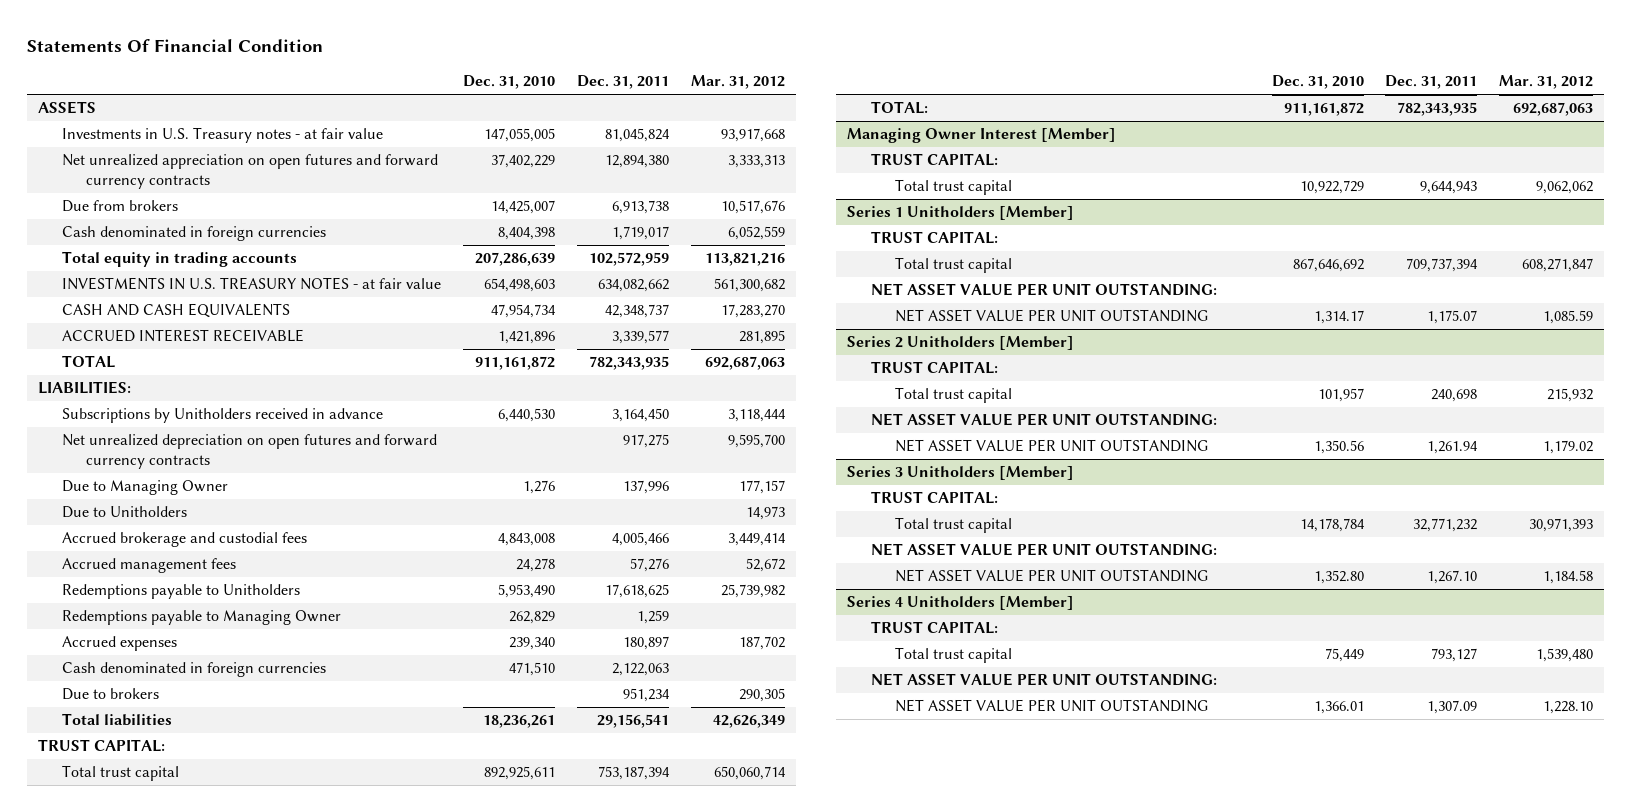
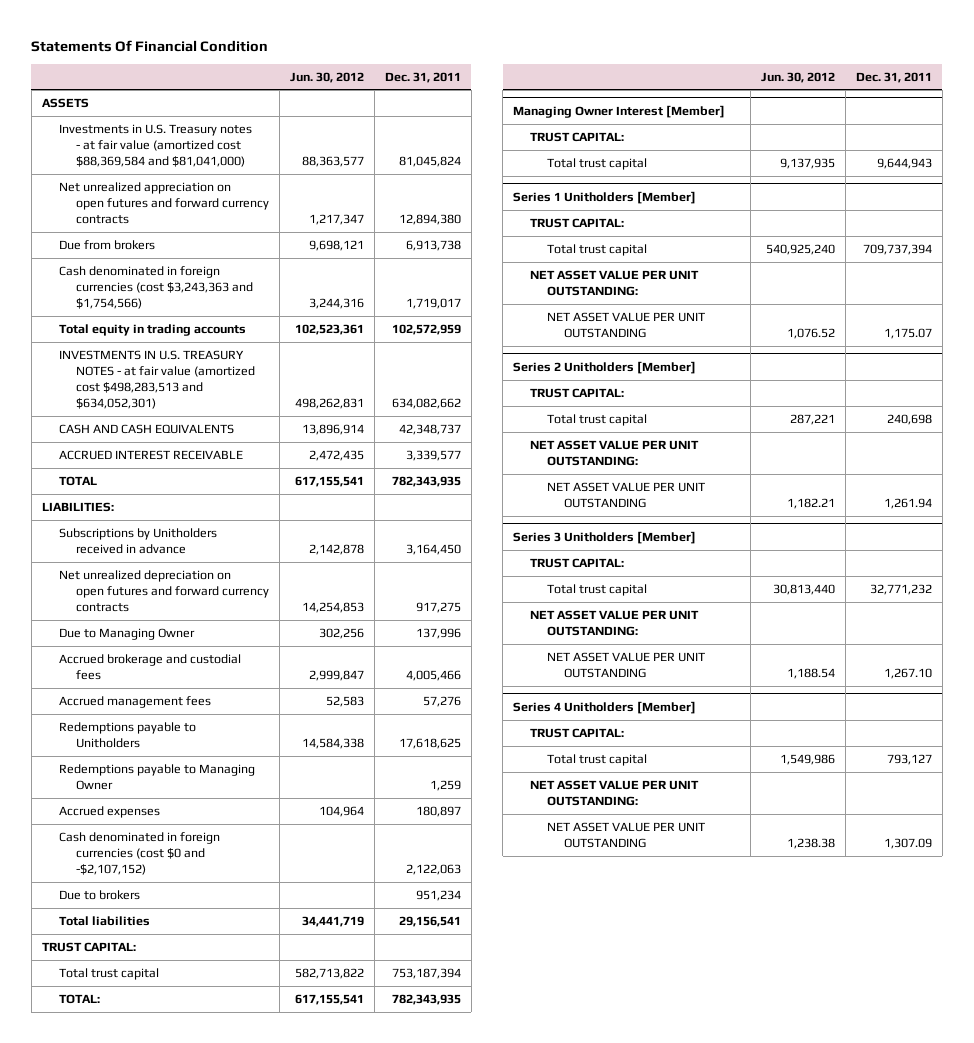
- | Dec. 31, 2010 | Dec. 31, 2011 | Mar. 31, 2012
+ | Jun. 30, 2012 | Dec. 31, 2011
- Investments in U.S. Treasury notes - at fair value | 147,055,005 | 81,045,824 | 93,917,668
+ Investments in U.S. Treasury notes - at fair value (amortized cost $88,369,584 and $81,041,000) | 88,363,577 | 81,045,824
- Cash denominated in foreign currencies | 8,404,398 | 1,719,017 | 6,052,559
+ Cash denominated in foreign currencies (cost $3,243,363 and $1,754,566) | 3,244,316 | 1,719,017
- INVESTMENTS IN U.S. TREASURY NOTES - at fair value | 654,498,603 | 634,082,662 | 561,300,682
+ INVESTMENTS IN U.S. TREASURY NOTES - at fair value (amortized cost $498,283,513 and $634,052,301) | 498,262,831 | 634,082,662
- Due to Unitholders | | | 14,973
- Cash denominated in foreign currencies | 471,510 | 2,122,063 |
+ Cash denominated in foreign currencies (cost $0 and -$2,107,152) | | 2,122,063

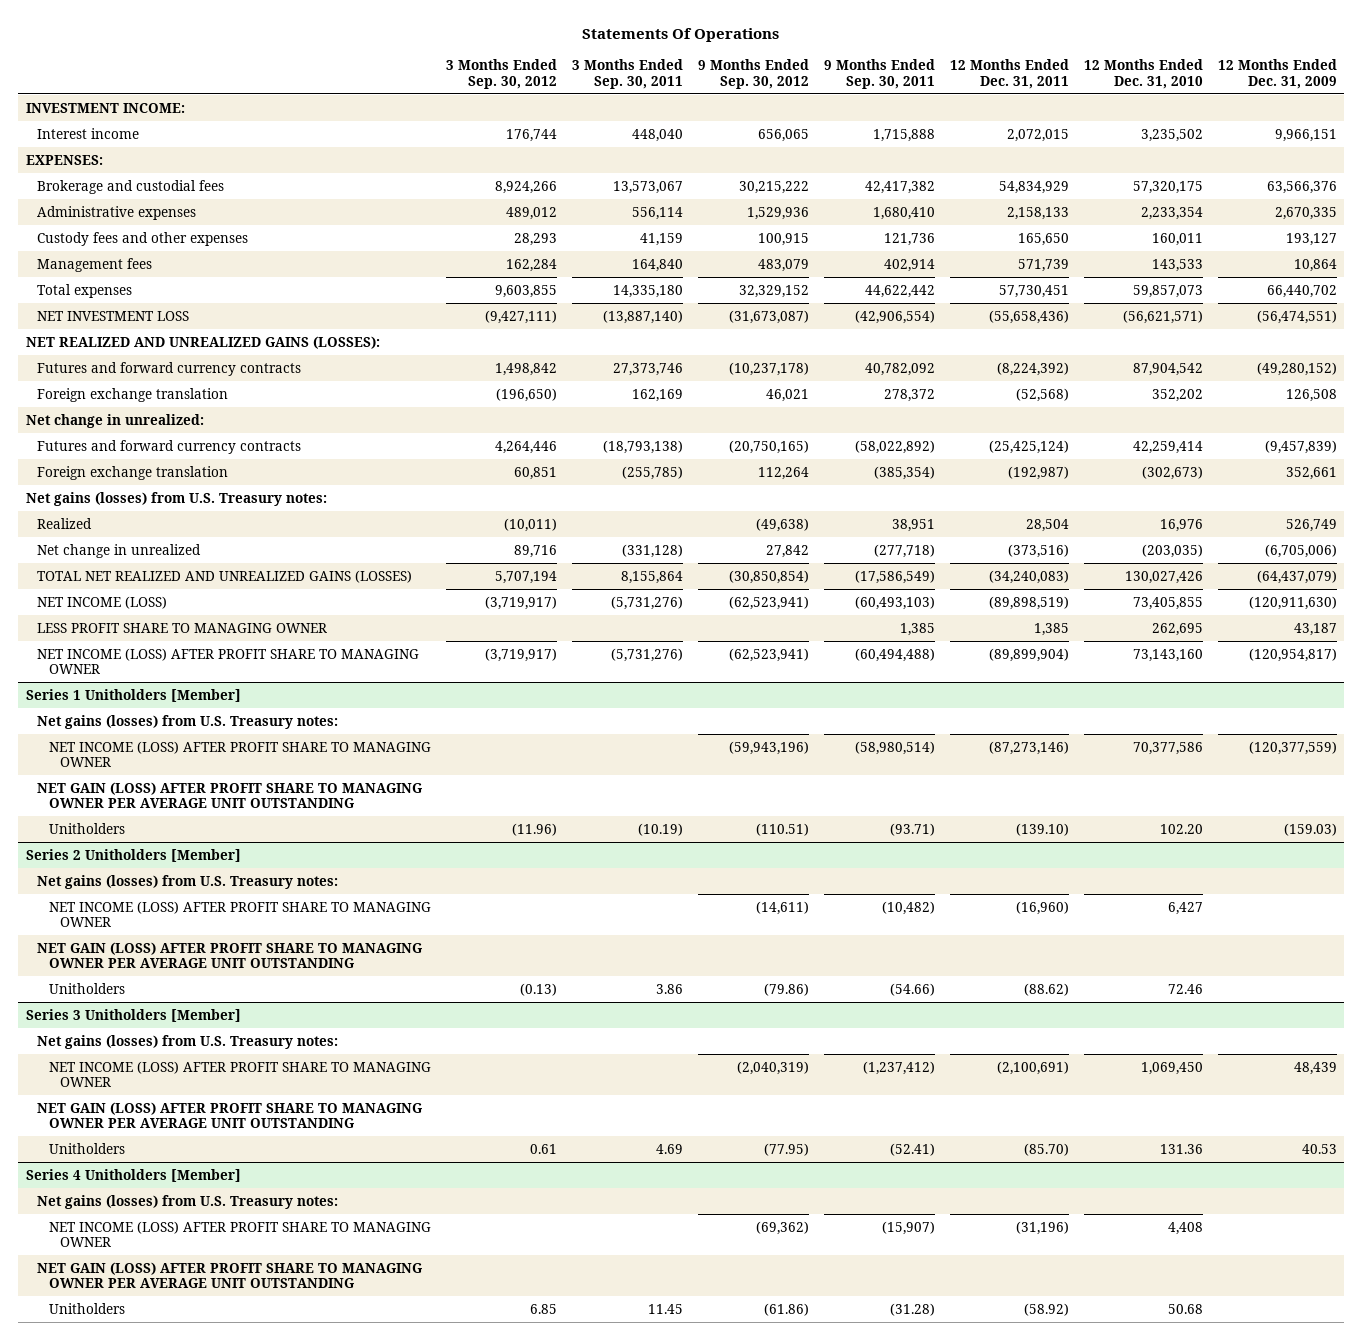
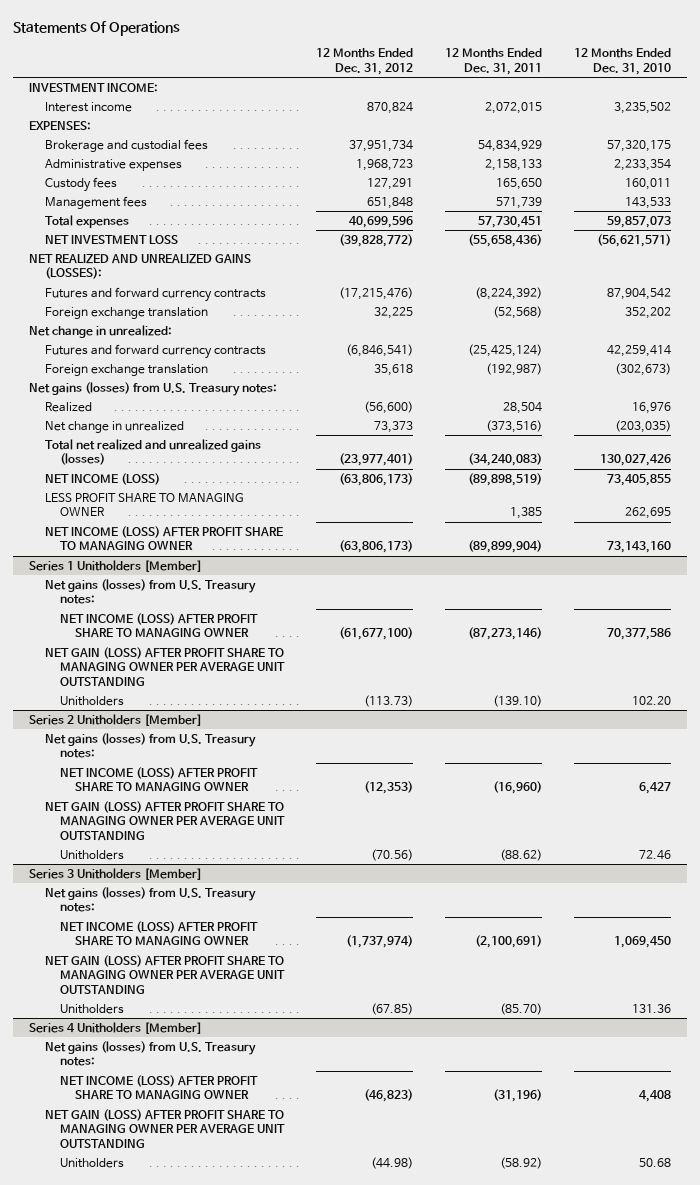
- | 3 Months Ended Sep. 30, 2012 | 3 Months Ended Sep. 30, 2011 | 9 Months Ended Sep. 30, 2012 | 9 Months Ended Sep. 30, 2011 | 12 Months Ended Dec. 31, 2011 | 12 Months Ended Dec. 31, 2010 | 12 Months Ended Dec. 31, 2009
+ | 12 Months Ended Dec. 31, 2012 | 12 Months Ended Dec. 31, 2011 | 12 Months Ended Dec. 31, 2010
- Custody fees and other expenses | 28,293 | 41,159 | 100,915 | 121,736 | 165,650 | 160,011 | 193,127
+ Custody fees | 127,291 | 165,650 | 160,011
- TOTAL NET REALIZED AND UNREALIZED GAINS (LOSSES) | 5,707,194 | 8,155,864 | (30,850,854) | (17,586,549) | (34,240,083) | 130,027,426 | (64,437,079)
+ Total net realized and unrealized gains (losses) | (23,977,401) | (34,240,083) | 130,027,426

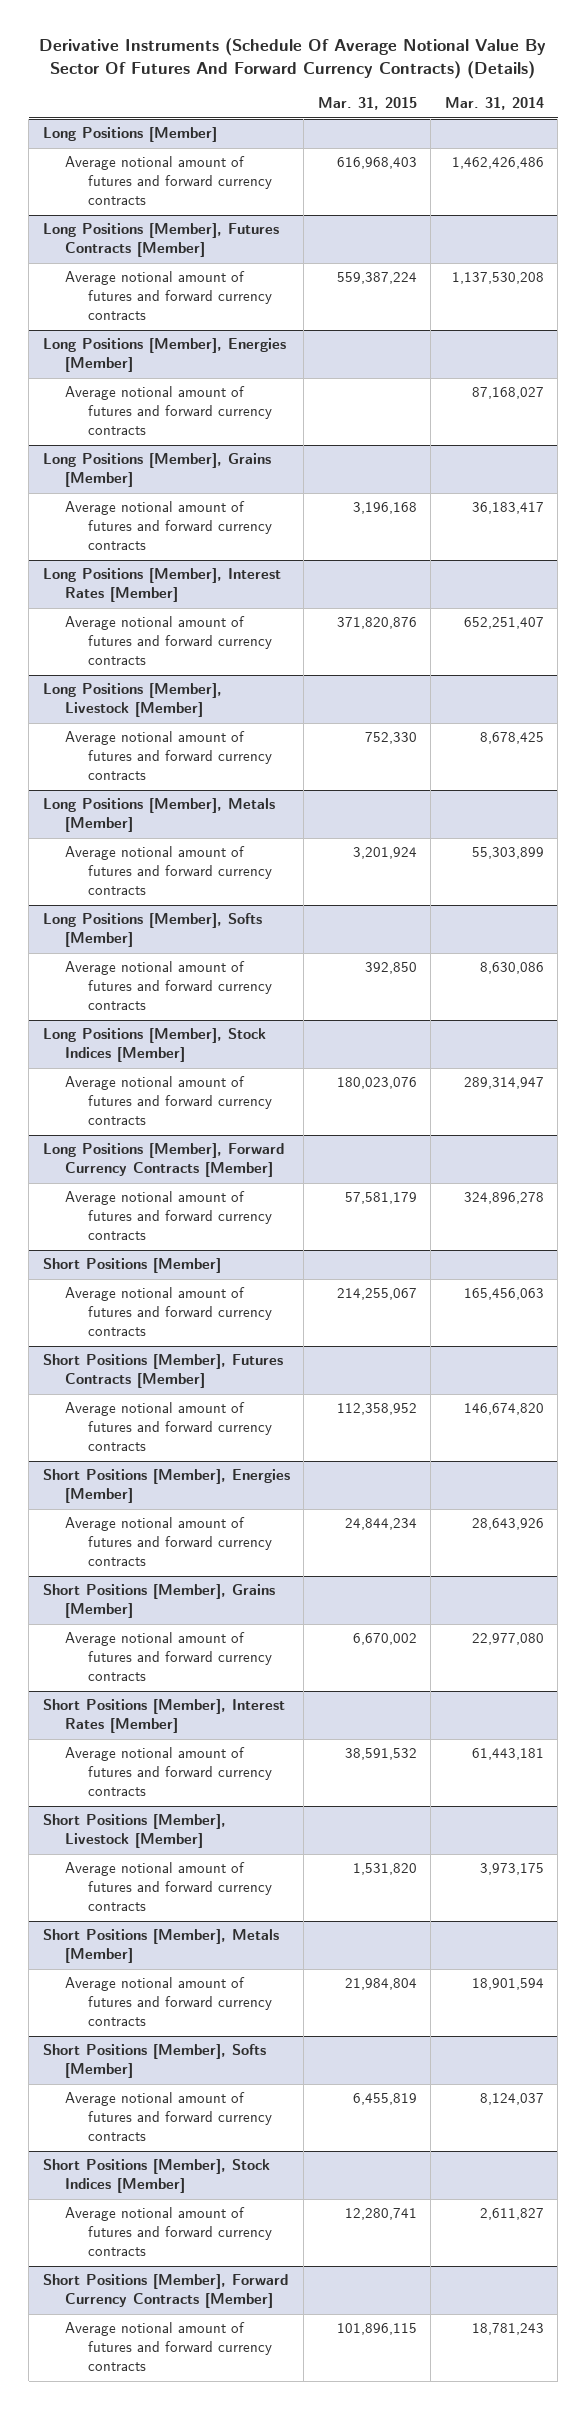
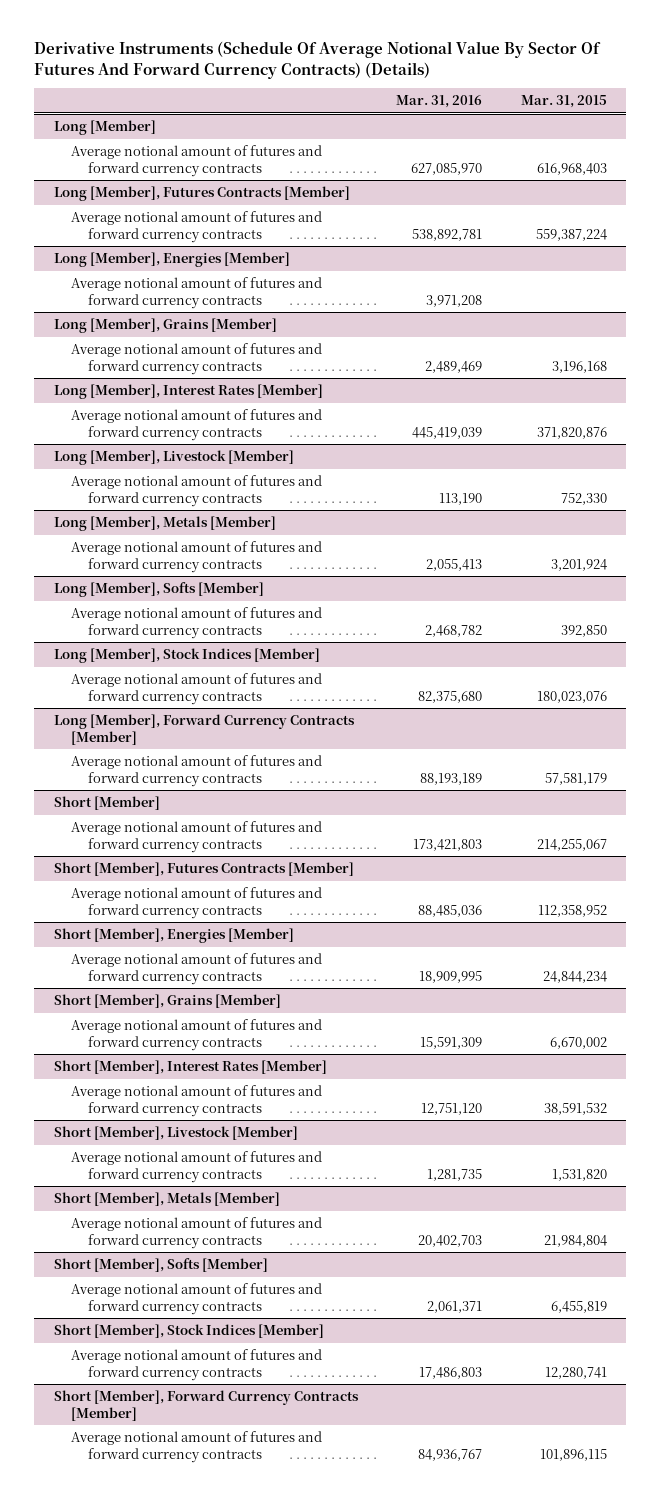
- | Mar. 31, 2015 | Mar. 31, 2014
+ | Mar. 31, 2016 | Mar. 31, 2015
- Long Positions [Member]
+ Long [Member]
- Long Positions [Member], Futures Contracts [Member]
+ Long [Member], Futures Contracts [Member]
- Long Positions [Member], Energies [Member]
+ Long [Member], Energies [Member]
- Long Positions [Member], Grains [Member]
+ Long [Member], Grains [Member]
- Long Positions [Member], Interest Rates [Member]
+ Long [Member], Interest Rates [Member]
- Long Positions [Member], Livestock [Member]
+ Long [Member], Livestock [Member]
- Long Positions [Member], Metals [Member]
+ Long [Member], Metals [Member]
- Long Positions [Member], Softs [Member]
+ Long [Member], Softs [Member]
- Long Positions [Member], Stock Indices [Member]
+ Long [Member], Stock Indices [Member]
- Long Positions [Member], Forward Currency Contracts [Member]
+ Long [Member], Forward Currency Contracts [Member]
- Short Positions [Member]
+ Short [Member]
- Short Positions [Member], Futures Contracts [Member]
+ Short [Member], Futures Contracts [Member]
- Short Positions [Member], Energies [Member]
+ Short [Member], Energies [Member]
- Short Positions [Member], Grains [Member]
+ Short [Member], Grains [Member]
- Short Positions [Member], Interest Rates [Member]
+ Short [Member], Interest Rates [Member]
- Short Positions [Member], Livestock [Member]
+ Short [Member], Livestock [Member]
- Short Positions [Member], Metals [Member]
+ Short [Member], Metals [Member]
- Short Positions [Member], Softs [Member]
+ Short [Member], Softs [Member]
- Short Positions [Member], Stock Indices [Member]
+ Short [Member], Stock Indices [Member]
- Short Positions [Member], Forward Currency Contracts [Member]
+ Short [Member], Forward Currency Contracts [Member]

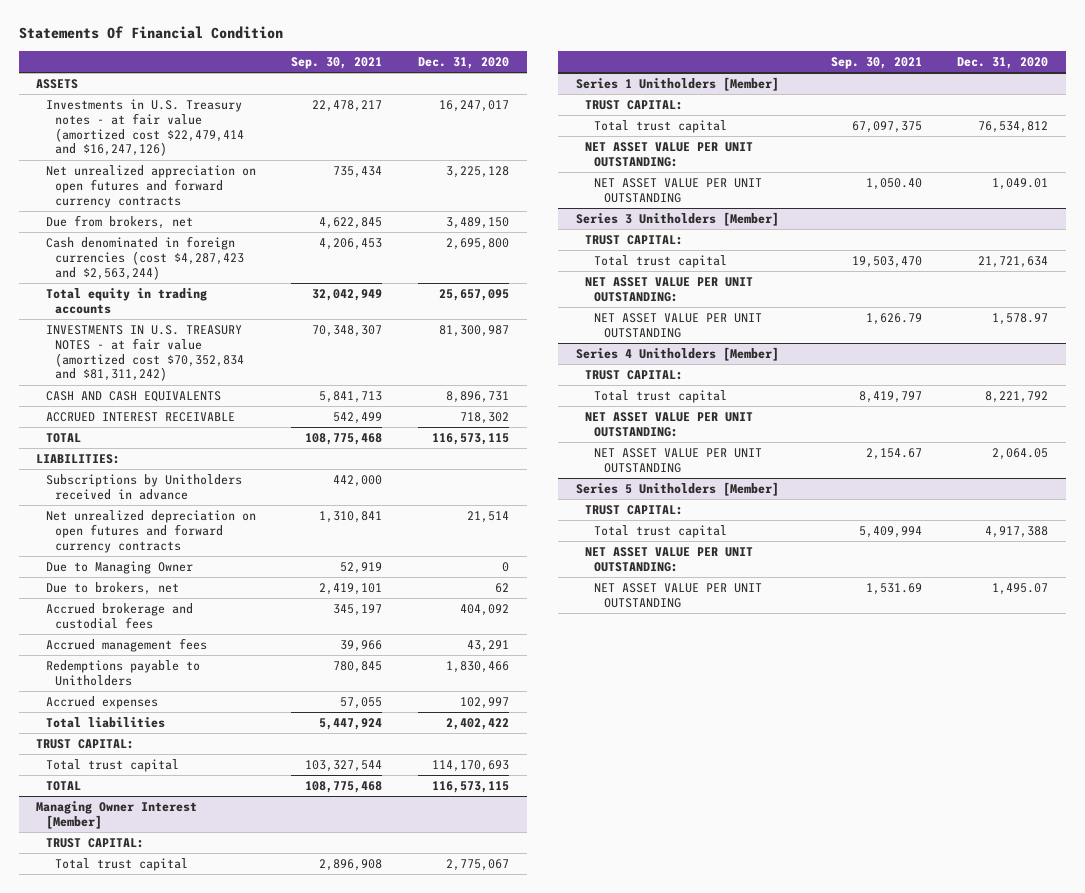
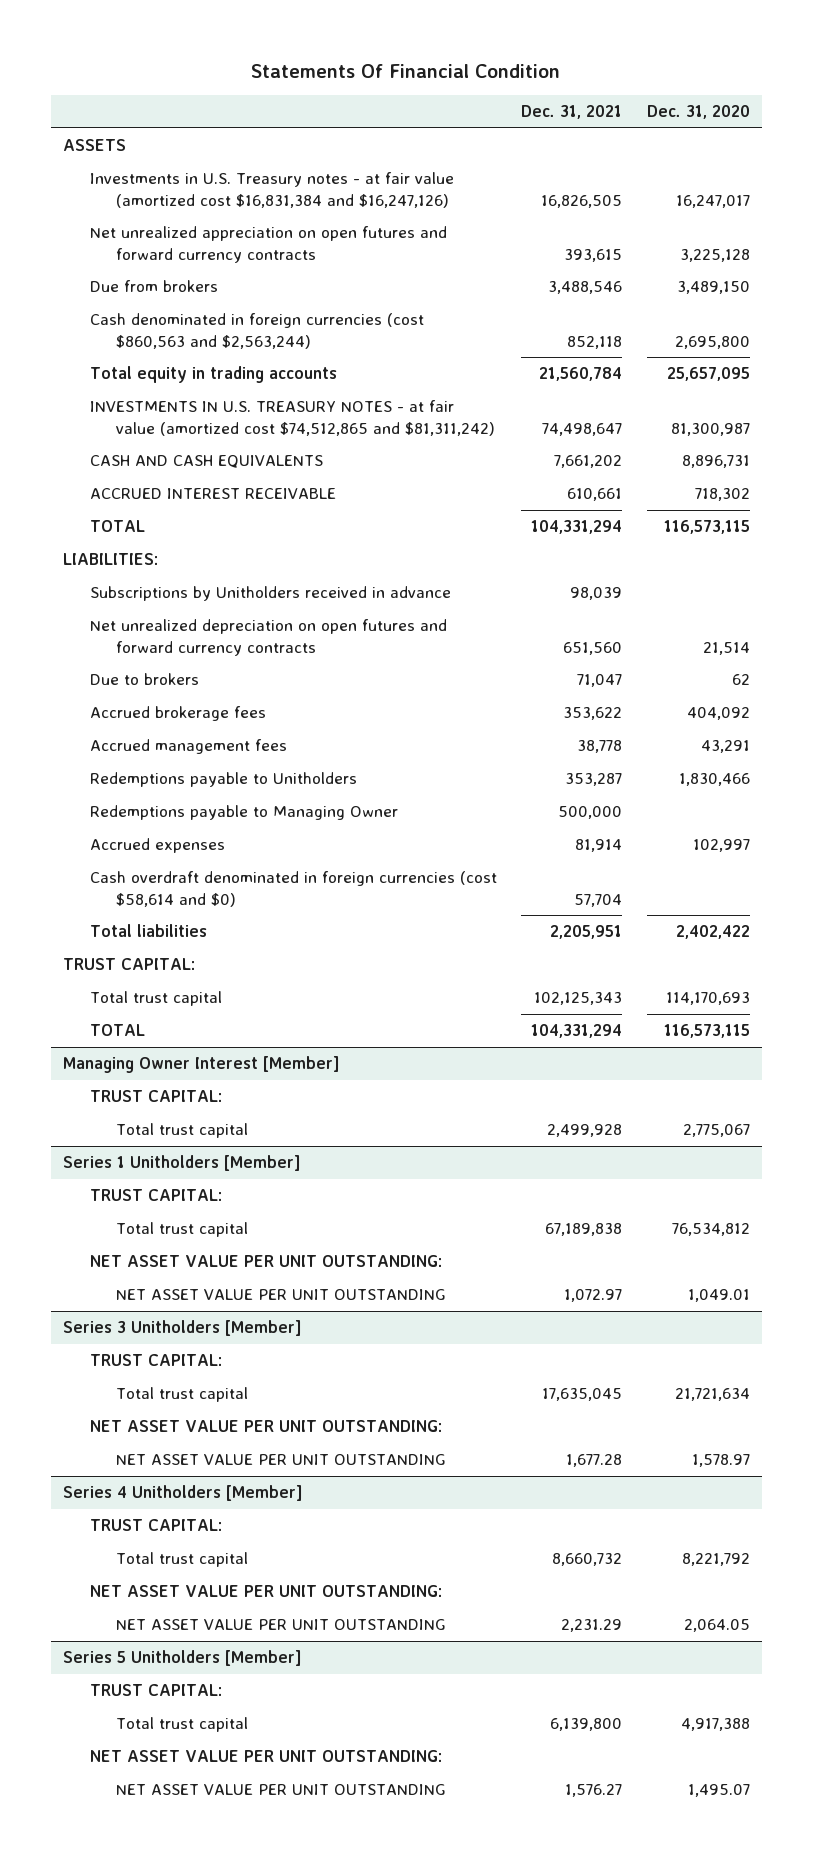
- | Sep. 30, 2021 | Dec. 31, 2020
+ | Dec. 31, 2021 | Dec. 31, 2020
- Investments in U.S. Treasury notes - at fair value (amortized cost $22,479,414 and $16,247,126) | 22,478,217 | 16,247,017
+ Investments in U.S. Treasury notes - at fair value (amortized cost $16,831,384 and $16,247,126) | 16,826,505 | 16,247,017
- Due from brokers, net | 4,622,845 | 3,489,150
- Cash denominated in foreign currencies (cost $4,287,423 and $2,563,244) | 4,206,453 | 2,695,800
+ Due from brokers | 3,488,546 | 3,489,150
+ Cash denominated in foreign currencies (cost $860,563 and $2,563,244) | 852,118 | 2,695,800
- INVESTMENTS IN U.S. TREASURY NOTES - at fair value (amortized cost $70,352,834 and $81,311,242) | 70,348,307 | 81,300,987
+ INVESTMENTS IN U.S. TREASURY NOTES - at fair value (amortized cost $74,512,865 and $81,311,242) | 74,498,647 | 81,300,987
- Due to Managing Owner | 52,919 | 0
- Due to brokers, net | 2,419,101 | 62
- Accrued brokerage and custodial fees | 345,197 | 404,092
+ Due to brokers | 71,047 | 62
+ Accrued brokerage fees | 353,622 | 404,092
+ Redemptions payable to Managing Owner | 500,000 |
+ Cash overdraft denominated in foreign currencies (cost $58,614 and $0) | 57,704 |

